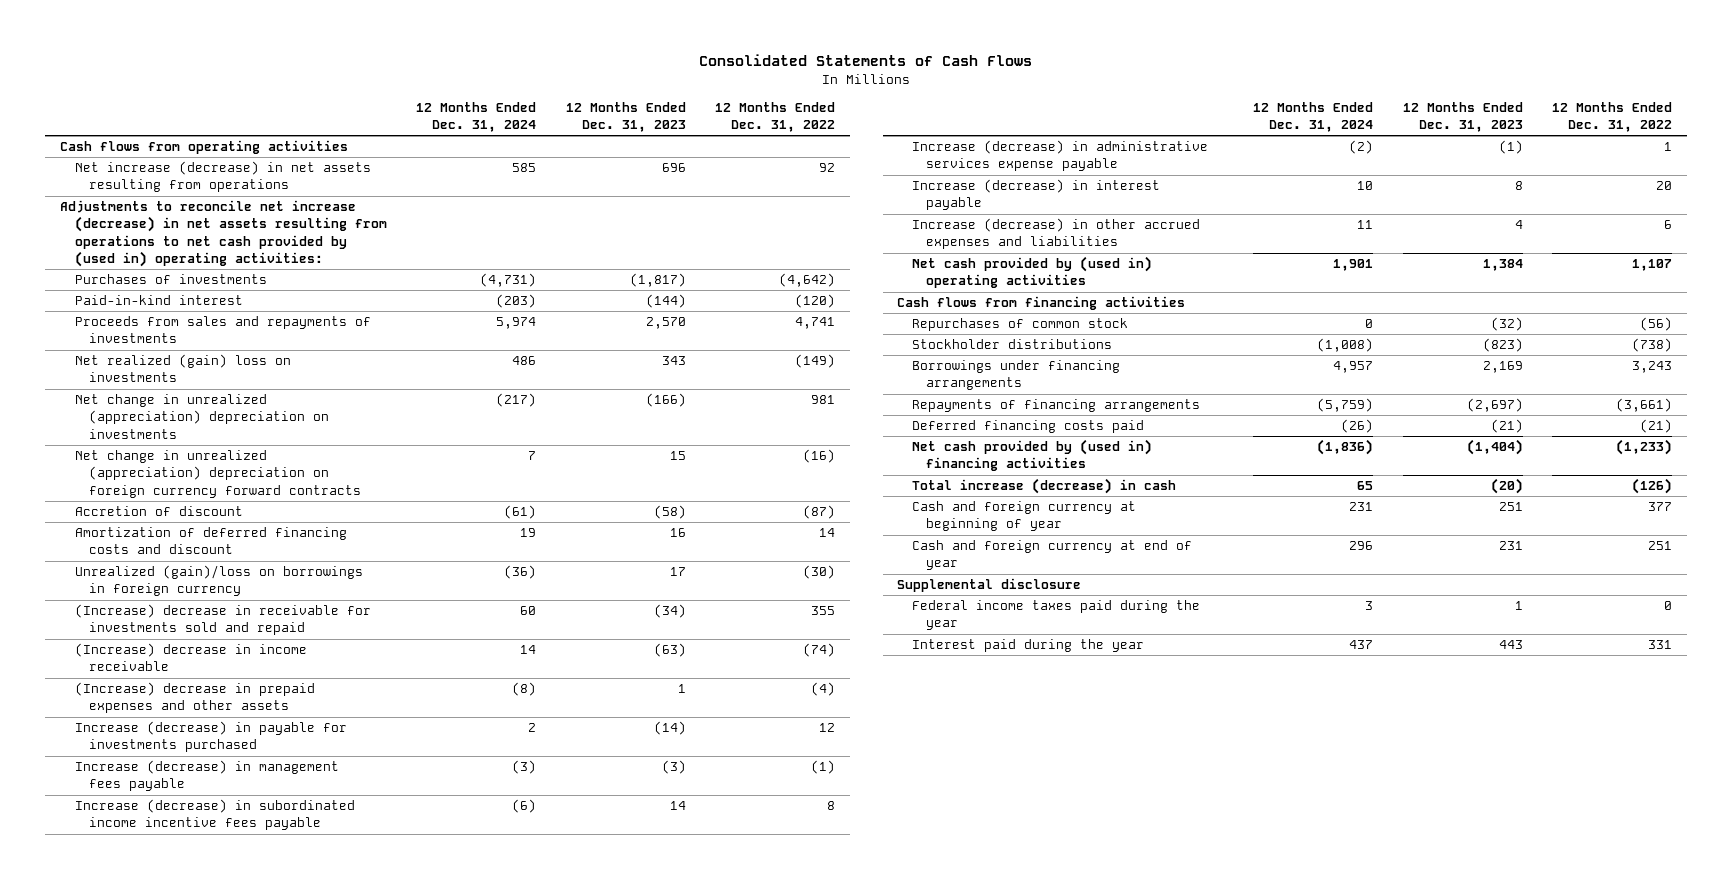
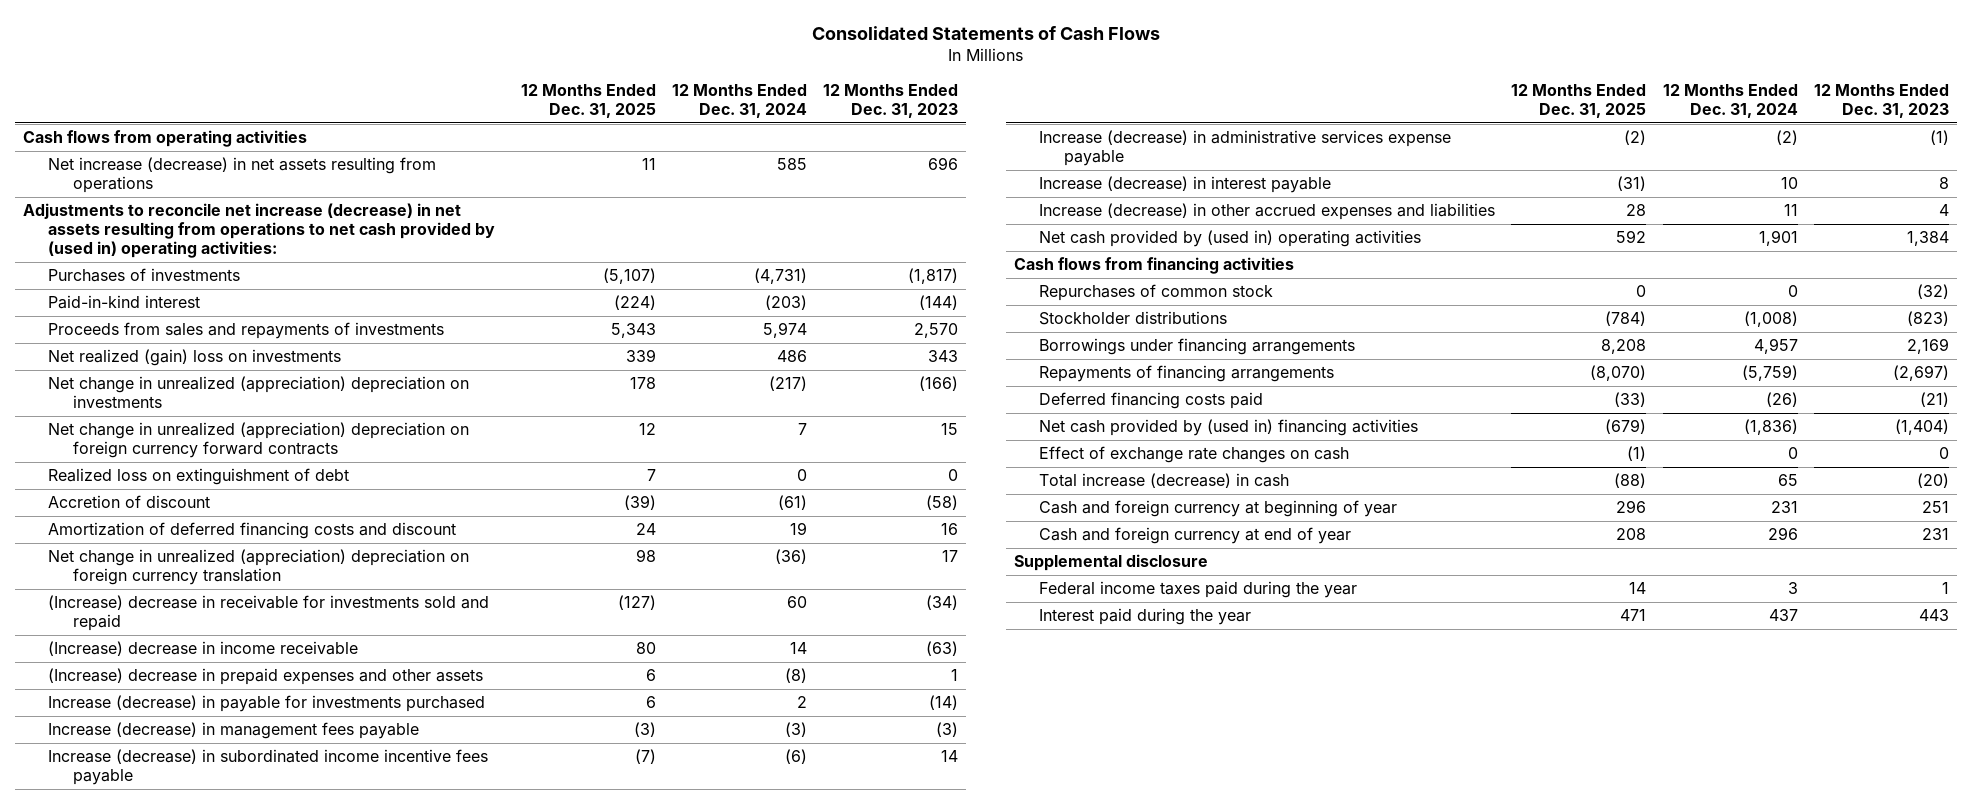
- | 12 Months Ended Dec. 31, 2024 | 12 Months Ended Dec. 31, 2023 | 12 Months Ended Dec. 31, 2022
+ | 12 Months Ended Dec. 31, 2025 | 12 Months Ended Dec. 31, 2024 | 12 Months Ended Dec. 31, 2023
+ Realized loss on extinguishment of debt | 7 | 0 | 0
- Unrealized (gain)/loss on borrowings in foreign currency | (36) | 17 | (30)
+ Net change in unrealized (appreciation) depreciation on foreign currency translation | 98 | (36) | 17
+ Effect of exchange rate changes on cash | (1) | 0 | 0

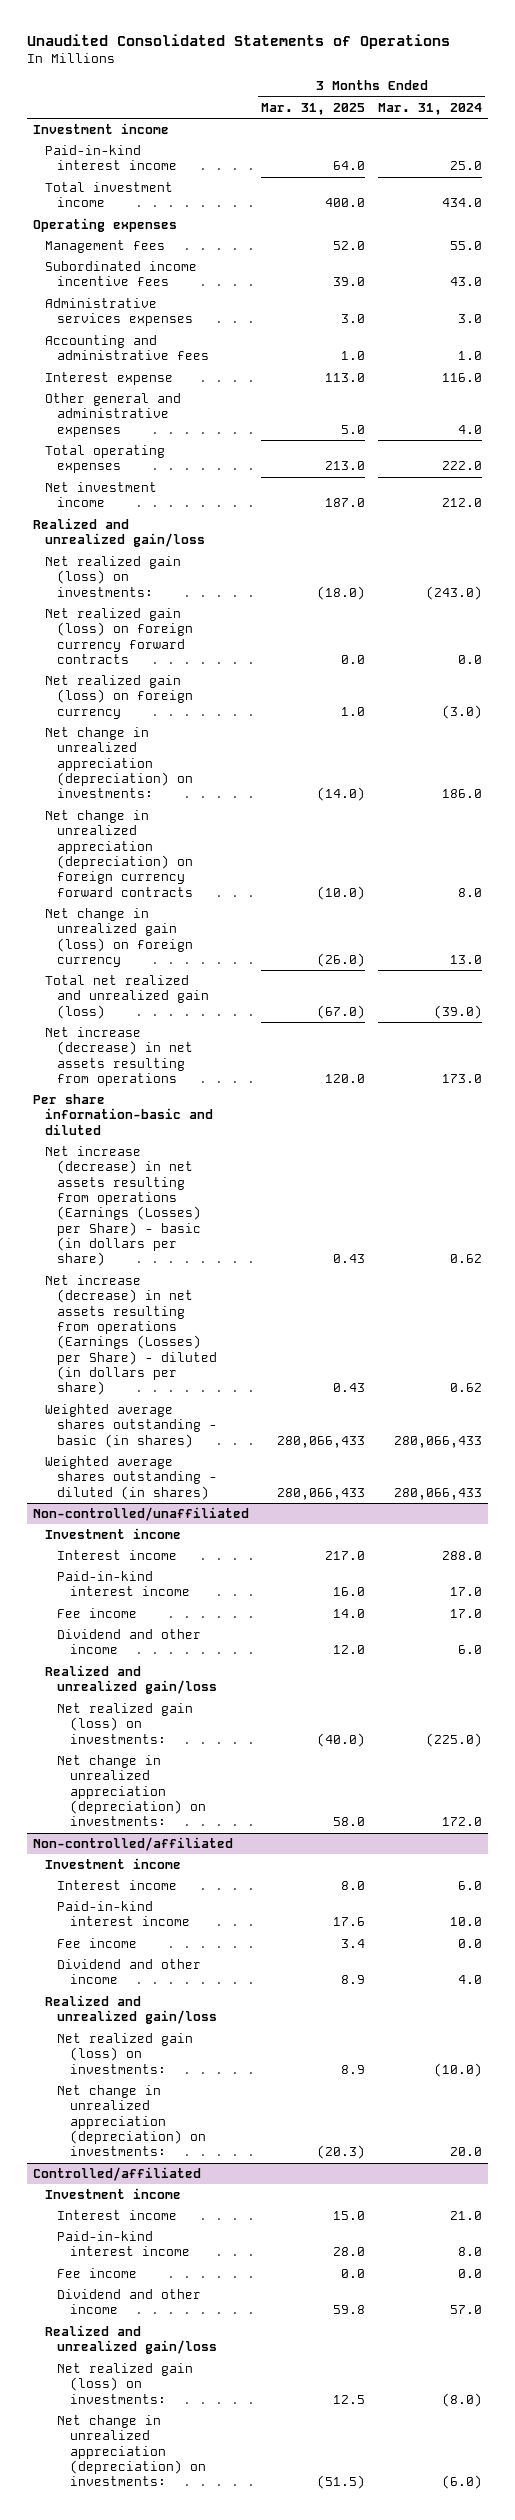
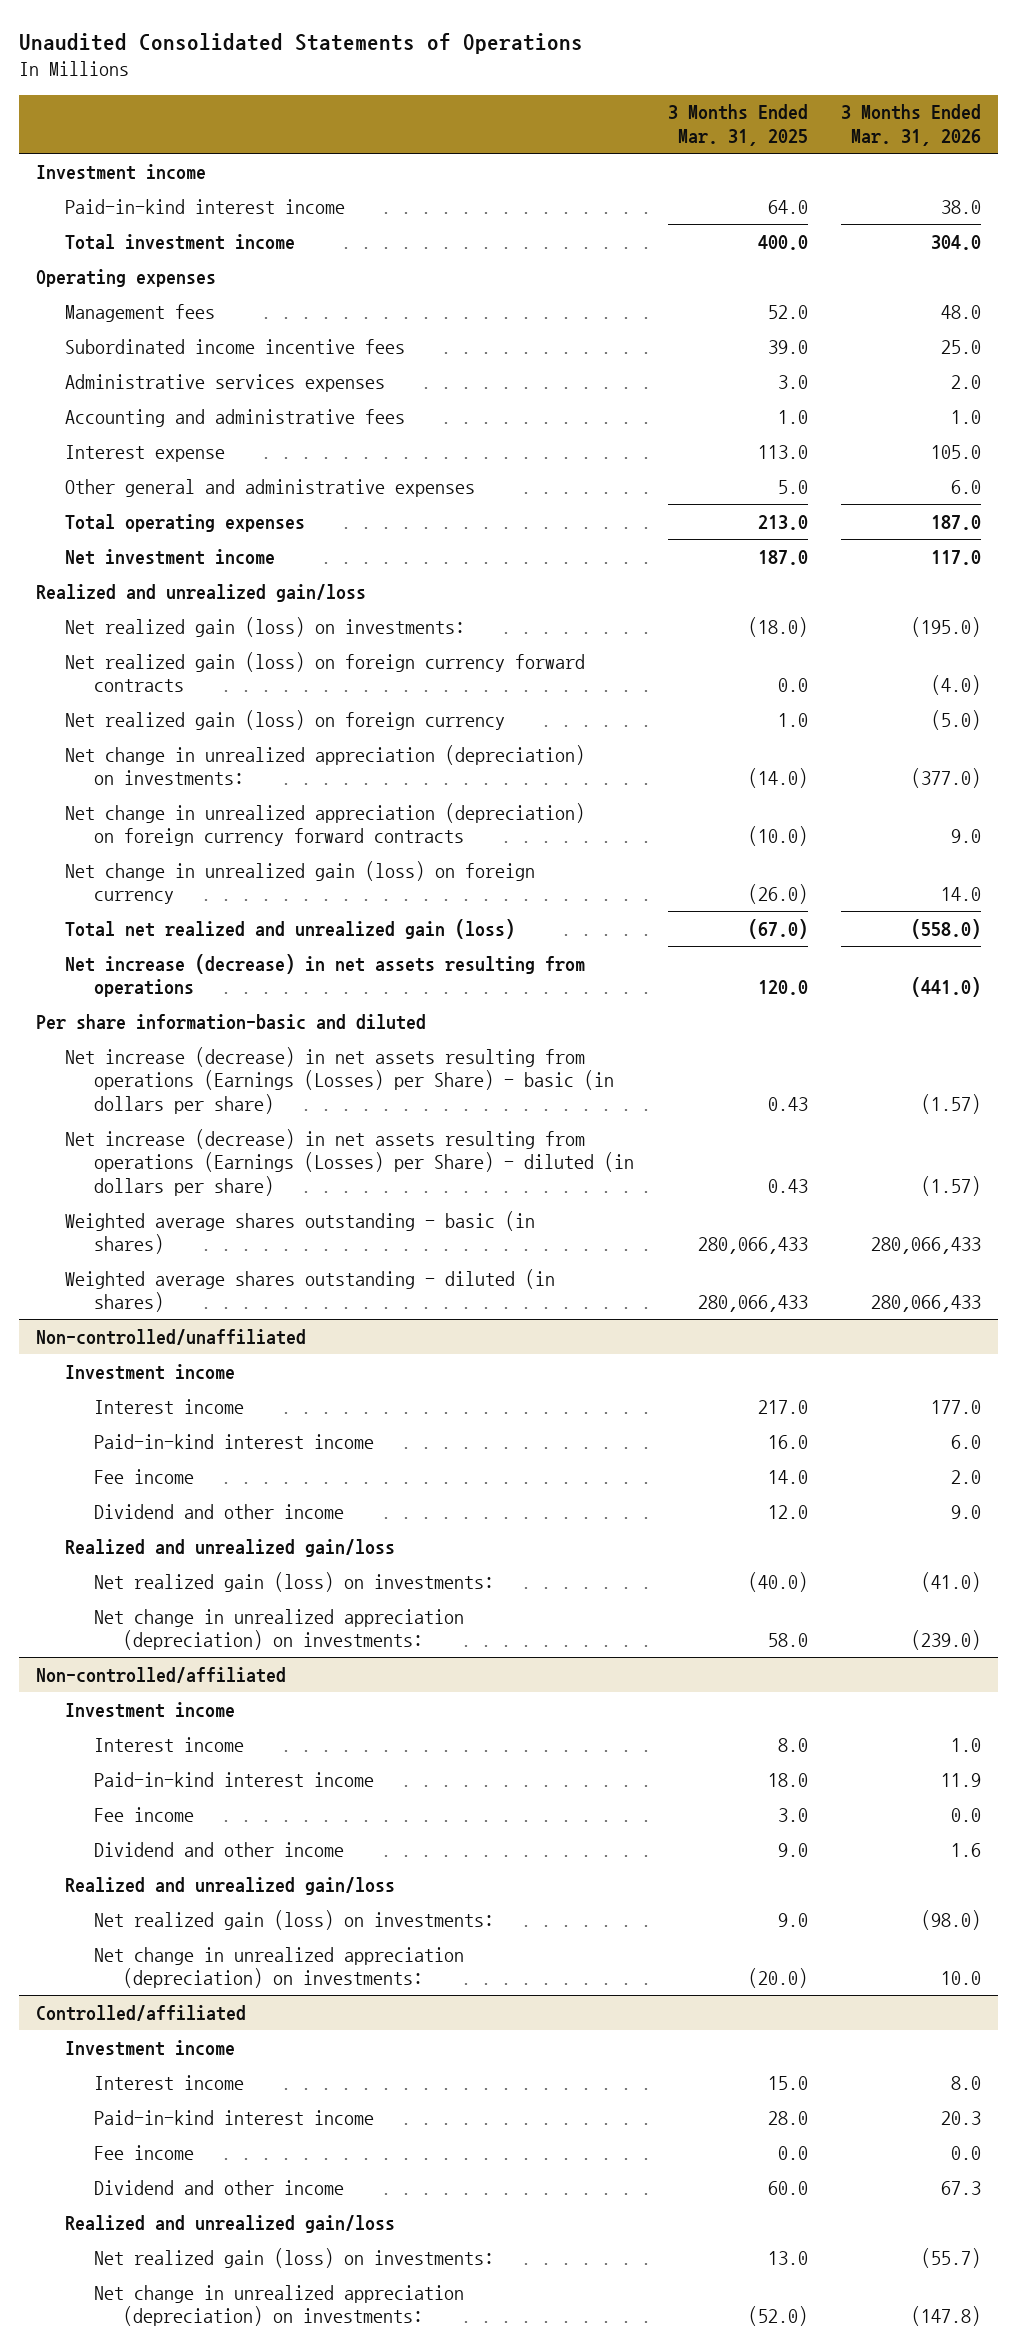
- | 3 Months Ended Mar. 31, 2025 | 3 Months Ended Mar. 31, 2024
+ | 3 Months Ended Mar. 31, 2025 | 3 Months Ended Mar. 31, 2026
@ Non-controlled/affiliated
- Paid-in-kind interest income | 17.6 | 10.0
- Fee income | 3.4 | 0.0
- Dividend and other income | 8.9 | 4.0
+ Paid-in-kind interest income | 18.0 | 11.9
+ Fee income | 3.0 | 0.0
+ Dividend and other income | 9.0 | 1.6
- Net realized gain (loss) on investments: | 8.9 | (10.0)
- Net change in unrealized appreciation (depreciation) on investments: | (20.3) | 20.0
+ Net realized gain (loss) on investments: | 9.0 | (98.0)
+ Net change in unrealized appreciation (depreciation) on investments: | (20.0) | 10.0
@ Controlled/affiliated
- Dividend and other income | 59.8 | 57.0
+ Dividend and other income | 60.0 | 67.3
- Net realized gain (loss) on investments: | 12.5 | (8.0)
- Net change in unrealized appreciation (depreciation) on investments: | (51.5) | (6.0)
+ Net realized gain (loss) on investments: | 13.0 | (55.7)
+ Net change in unrealized appreciation (depreciation) on investments: | (52.0) | (147.8)

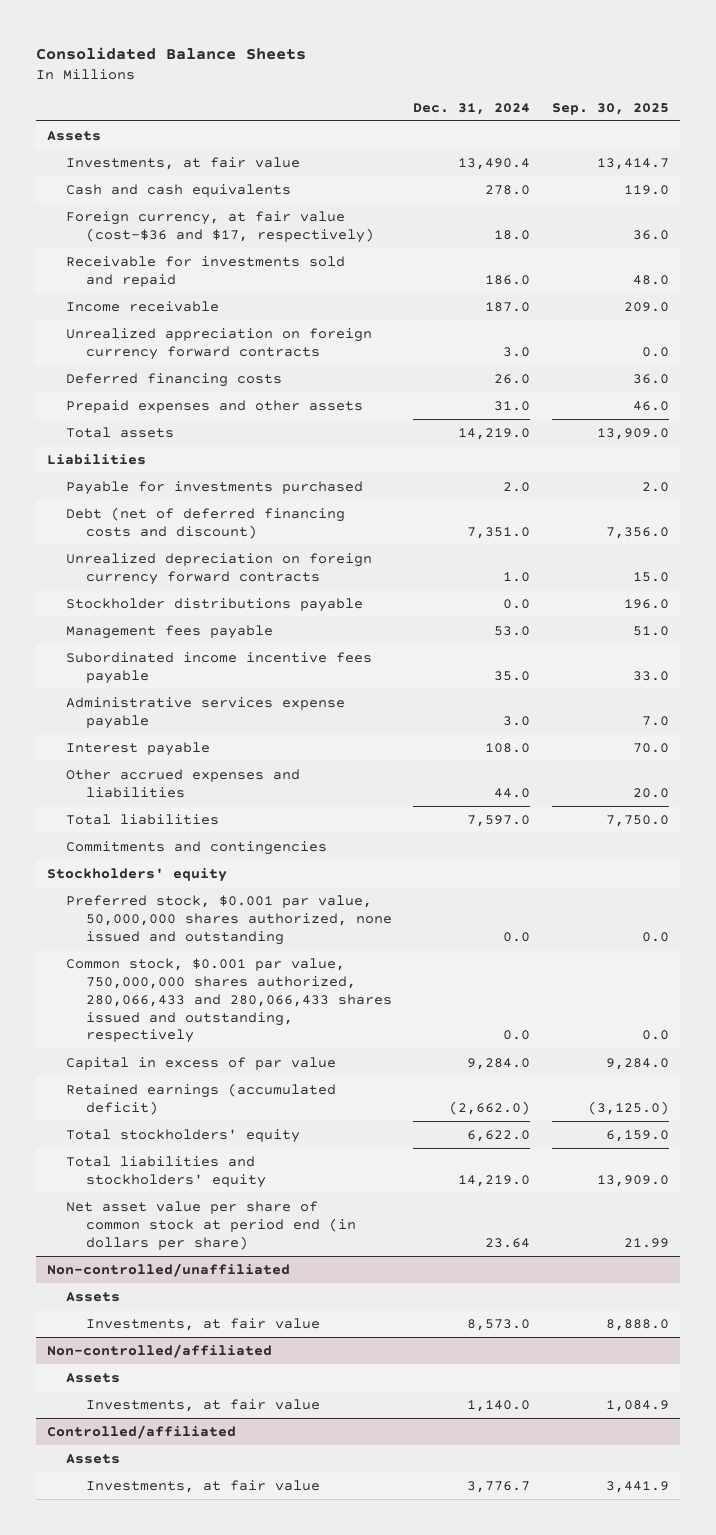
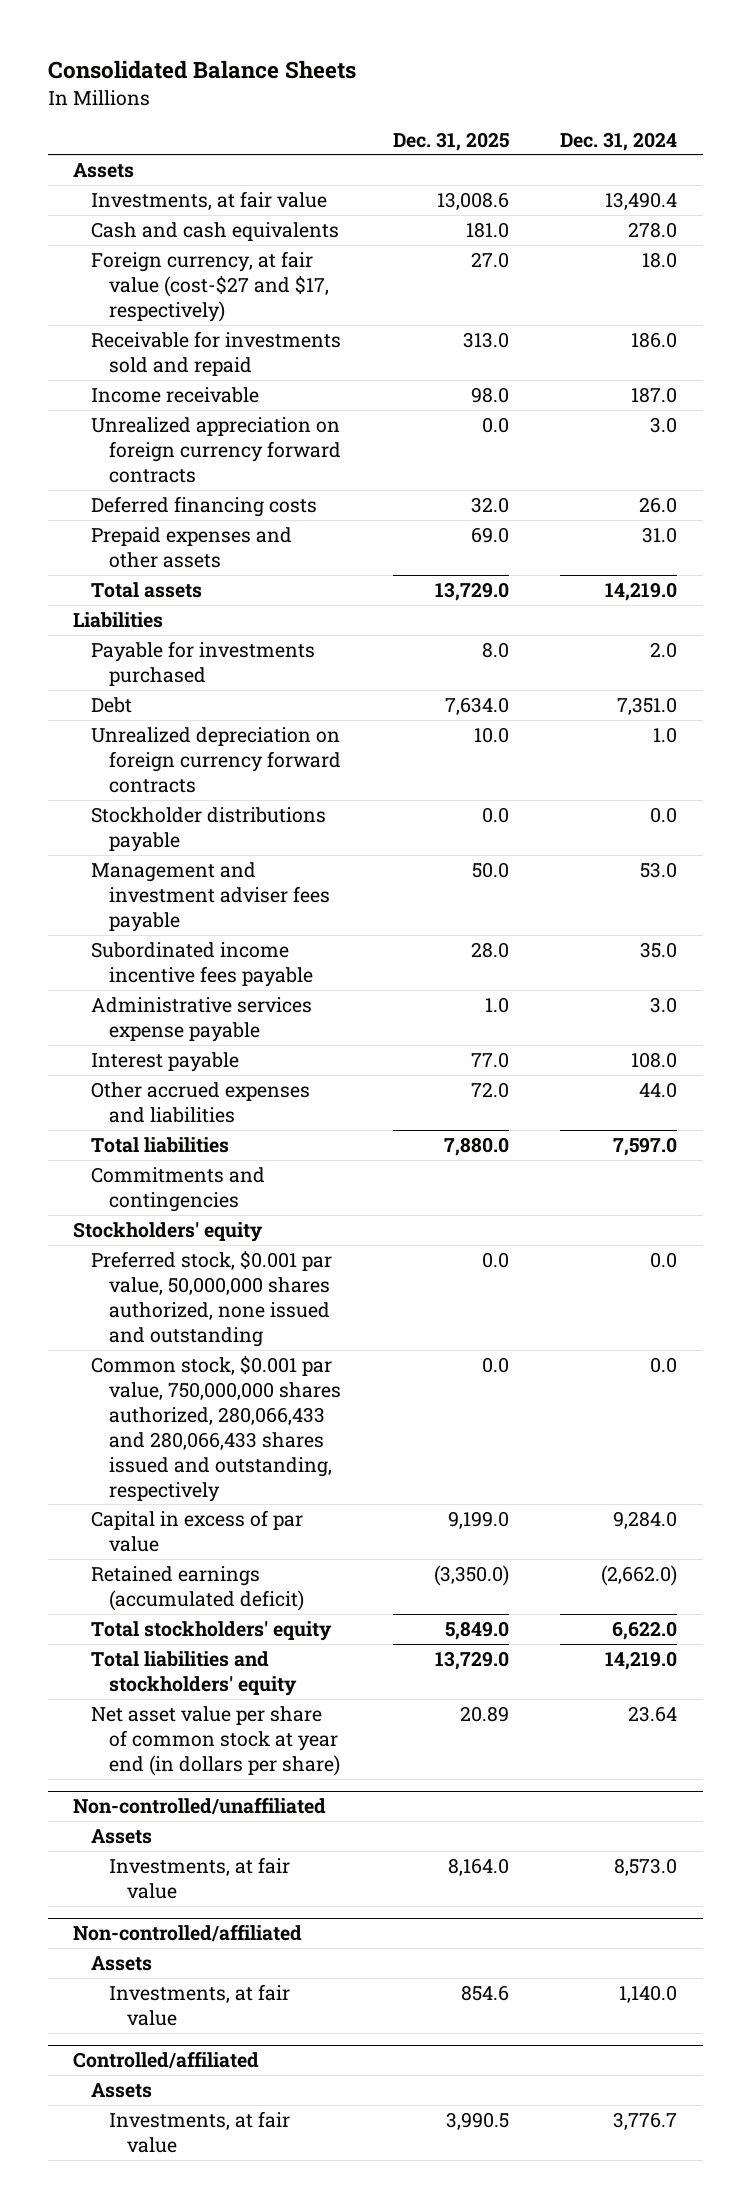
- | Dec. 31, 2024 | Sep. 30, 2025
+ | Dec. 31, 2025 | Dec. 31, 2024
- Foreign currency, at fair value (cost-$36 and $17, respectively) | 18.0 | 36.0
+ Foreign currency, at fair value (cost-$27 and $17, respectively) | 27.0 | 18.0
- Debt (net of deferred financing costs and discount) | 7,351.0 | 7,356.0
+ Debt | 7,634.0 | 7,351.0
- Management fees payable | 53.0 | 51.0
+ Management and investment adviser fees payable | 50.0 | 53.0
- Net asset value per share of common stock at period end (in dollars per share) | 23.64 | 21.99
+ Net asset value per share of common stock at year end (in dollars per share) | 20.89 | 23.64

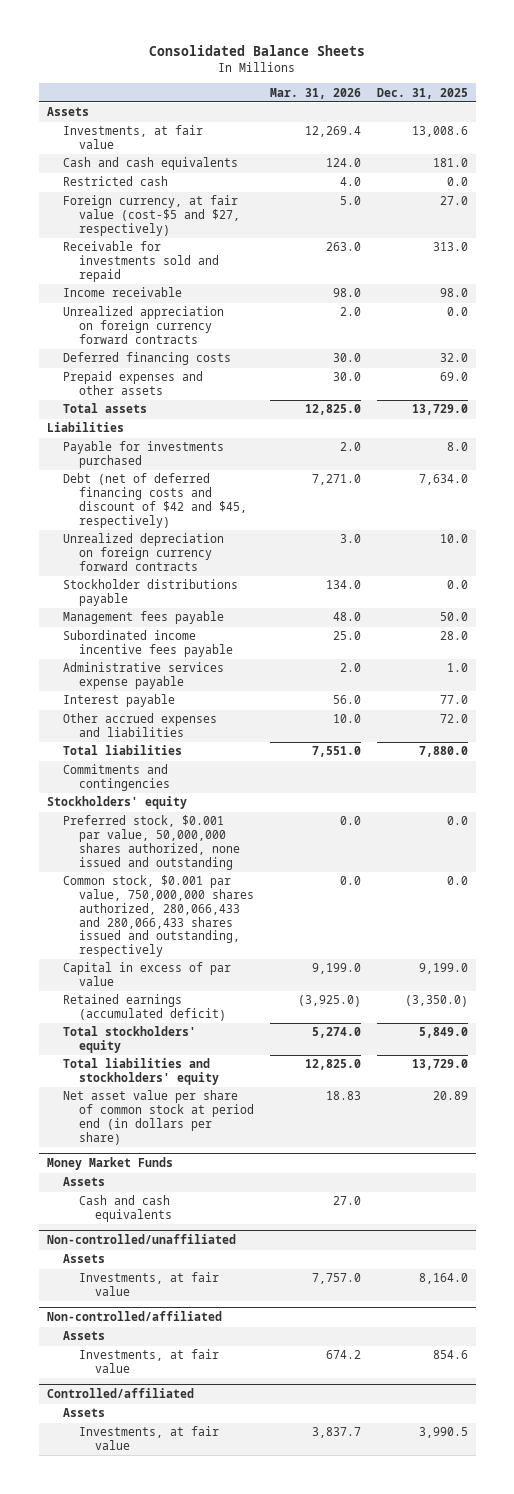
- | Dec. 31, 2025 | Dec. 31, 2024
+ | Mar. 31, 2026 | Dec. 31, 2025
- Foreign currency, at fair value (cost-$27 and $17, respectively) | 27.0 | 18.0
+ Restricted cash | 4.0 | 0.0
+ Foreign currency, at fair value (cost-$5 and $27, respectively) | 5.0 | 27.0
- Debt | 7,634.0 | 7,351.0
+ Debt (net of deferred financing costs and discount of $42 and $45, respectively) | 7,271.0 | 7,634.0
- Management and investment adviser fees payable | 50.0 | 53.0
+ Management fees payable | 48.0 | 50.0
- Net asset value per share of common stock at year end (in dollars per share) | 20.89 | 23.64
+ Net asset value per share of common stock at period end (in dollars per share) | 18.83 | 20.89
+ Money Market Funds
+ Assets
+ Cash and cash equivalents | 27.0 |

